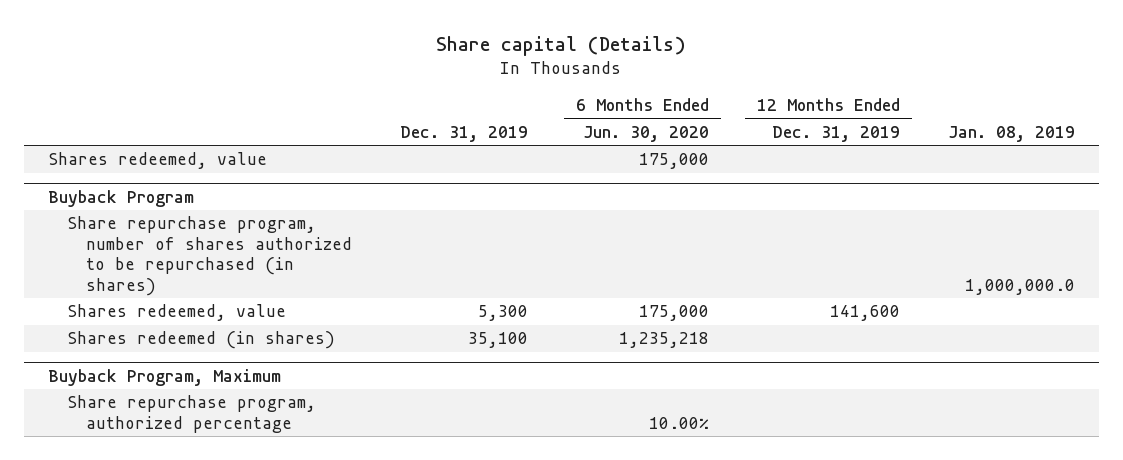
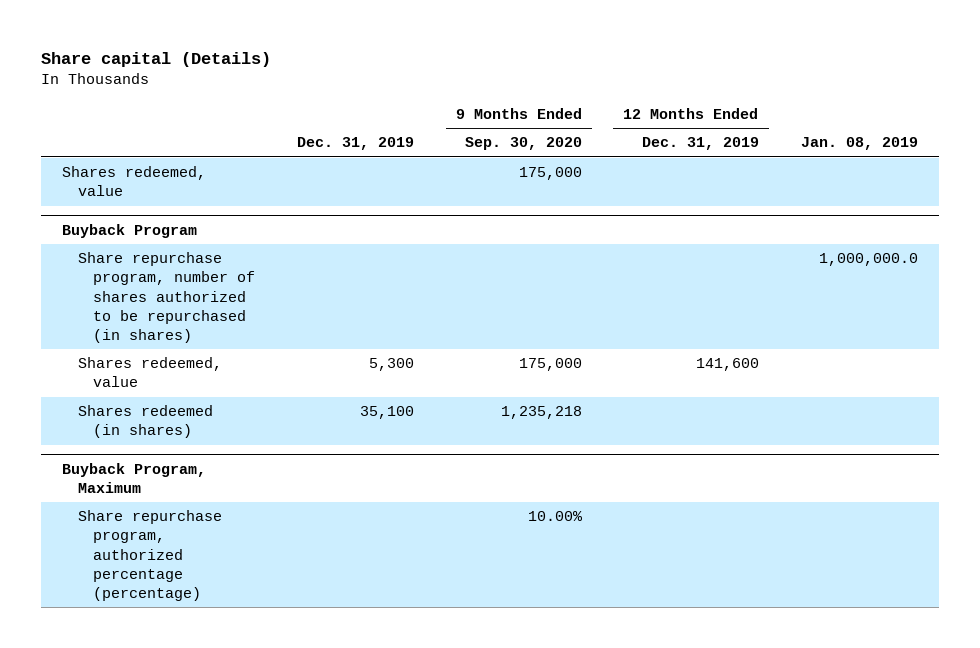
- | Dec. 31, 2019 | 6 Months Ended Jun. 30, 2020 | 12 Months Ended Dec. 31, 2019 | Jan. 08, 2019
+ | Dec. 31, 2019 | 9 Months Ended Sep. 30, 2020 | 12 Months Ended Dec. 31, 2019 | Jan. 08, 2019
@ Buyback Program, Maximum
- Share repurchase program, authorized percentage | | 10.00% | |
+ Share repurchase program, authorized percentage (percentage) | | 10.00% | |

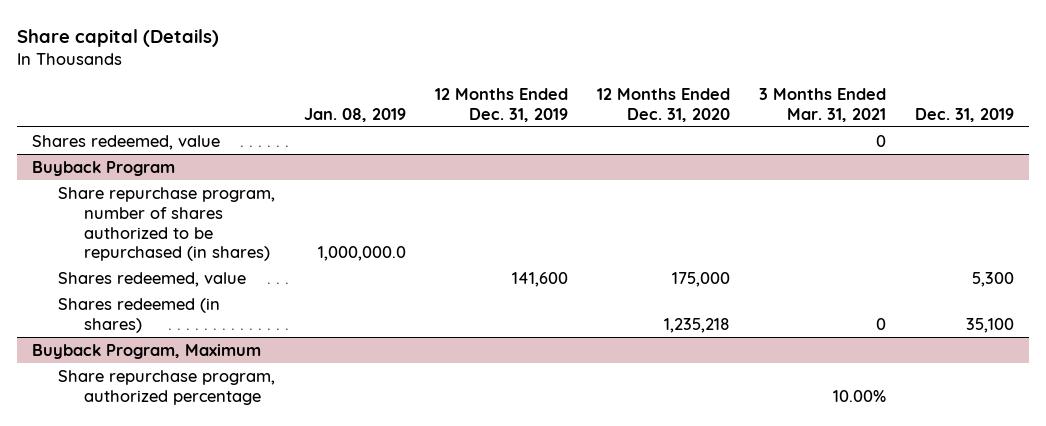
- | Dec. 31, 2019 | 9 Months Ended Sep. 30, 2020 | 12 Months Ended Dec. 31, 2019 | Jan. 08, 2019
+ | Jan. 08, 2019 | 12 Months Ended Dec. 31, 2019 | 12 Months Ended Dec. 31, 2020 | 3 Months Ended Mar. 31, 2021 | Dec. 31, 2019
@ Buyback Program, Maximum
- Share repurchase program, authorized percentage (percentage) | | 10.00% | |
+ Share repurchase program, authorized percentage | | | | 10.00% |

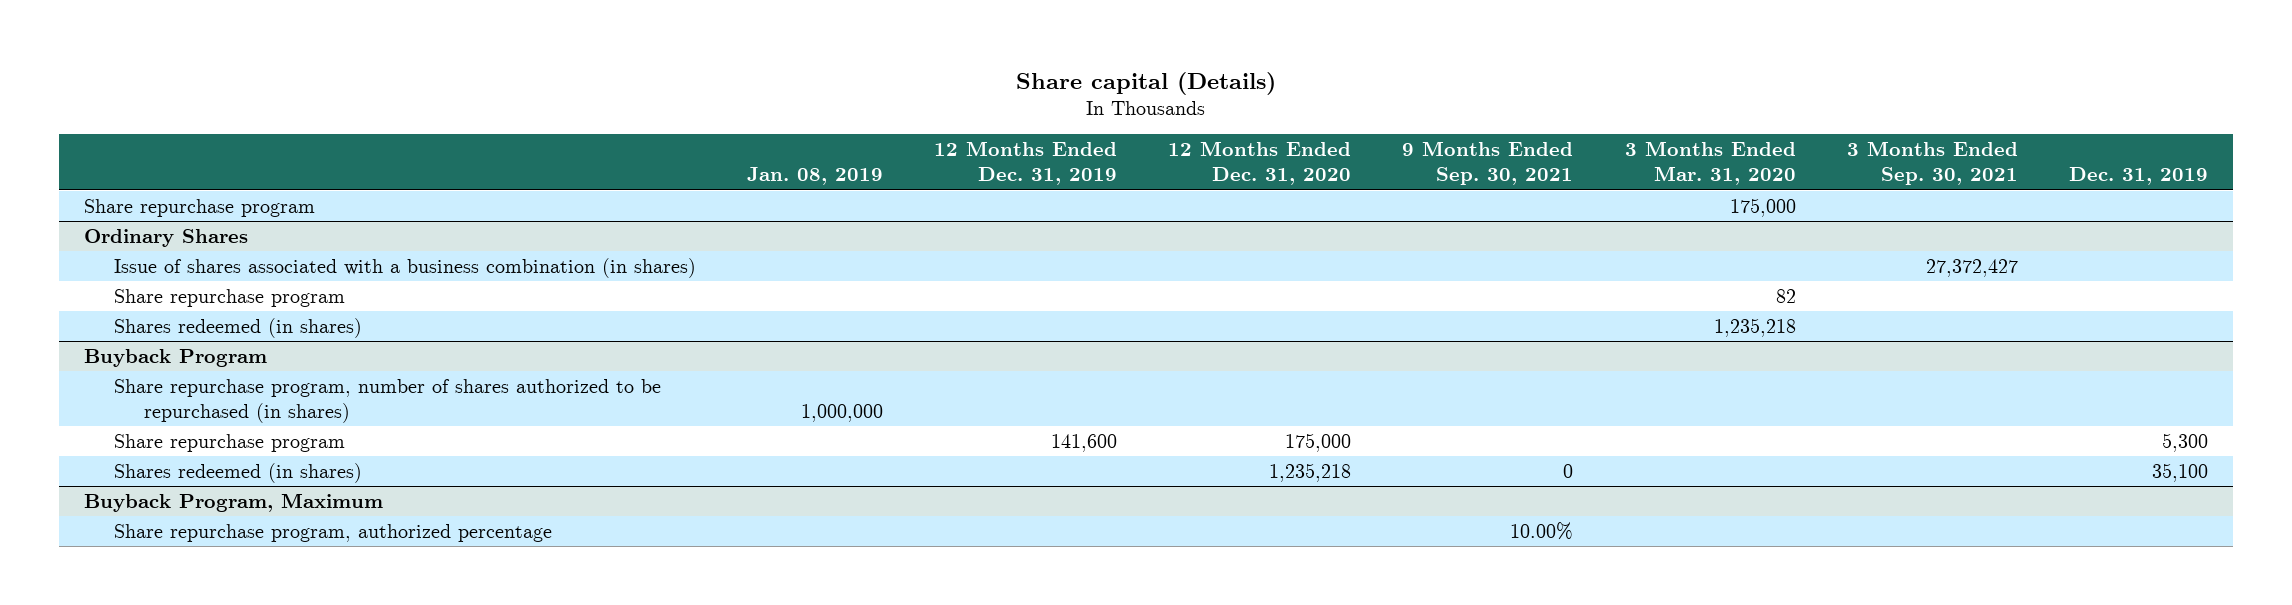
- | Jan. 08, 2019 | 12 Months Ended Dec. 31, 2019 | 12 Months Ended Dec. 31, 2020 | 3 Months Ended Mar. 31, 2021 | Dec. 31, 2019
+ | Jan. 08, 2019 | 12 Months Ended Dec. 31, 2019 | 12 Months Ended Dec. 31, 2020 | 9 Months Ended Sep. 30, 2021 | 3 Months Ended Mar. 31, 2020 | 3 Months Ended Sep. 30, 2021 | Dec. 31, 2019
- Shares redeemed, value | | | | 0 |
+ Share repurchase program | | | | | 175,000 | |
+ Ordinary Shares
+ Issue of shares associated with a business combination (in shares) | | | | | | 27,372,427 |
+ Share repurchase program | | | | | 82 | |
+ Shares redeemed (in shares) | | | | | 1,235,218 | |
@ Buyback Program
- Share repurchase program, number of shares authorized to be repurchased (in shares) | 1,000,000.0 | | | |
- Shares redeemed, value | | 141,600 | 175,000 | | 5,300
+ Share repurchase program, number of shares authorized to be repurchased (in shares) | 1,000,000 | | | | | |
+ Share repurchase program | | 141,600 | 175,000 | | | | 5,300

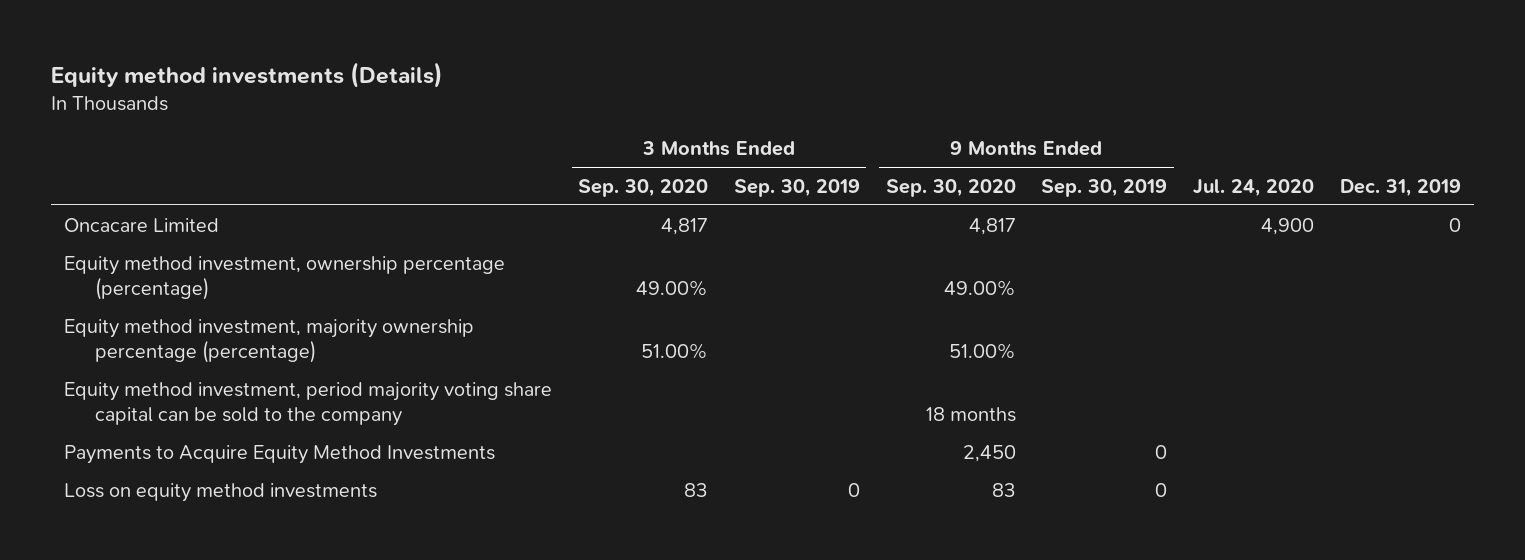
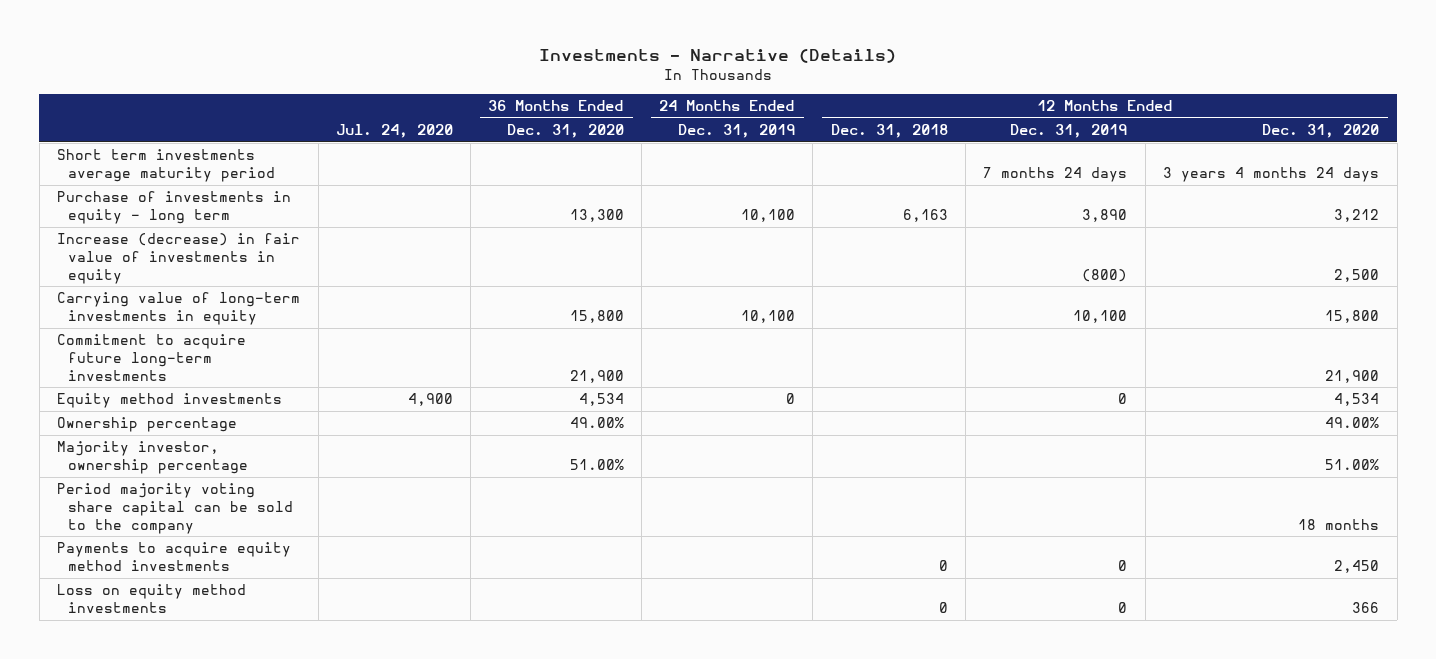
- Equity method investments (Details)
+ Investments - Narrative (Details)
- | 3 Months Ended Sep. 30, 2020 | 3 Months Ended Sep. 30, 2019 | 9 Months Ended Sep. 30, 2020 | 9 Months Ended Sep. 30, 2019 | Jul. 24, 2020 | Dec. 31, 2019
+ | Jul. 24, 2020 | 36 Months Ended Dec. 31, 2020 | 24 Months Ended Dec. 31, 2019 | 12 Months Ended Dec. 31, 2018 | 12 Months Ended Dec. 31, 2019 | 12 Months Ended Dec. 31, 2020
- Oncacare Limited | 4,817 | | 4,817 | | 4,900 | 0
- Equity method investment, ownership percentage (percentage) | 49.00% | | 49.00% | | |
- Equity method investment, majority ownership percentage (percentage) | 51.00% | | 51.00% | | |
- Equity method investment, period majority voting share capital can be sold to the company | | | 18 months | | |
- Payments to Acquire Equity Method Investments | | | 2,450 | 0 | |
+ Short term investments average maturity period | | | | | 7 months 24 days | 3 years 4 months 24 days
+ Purchase of investments in equity - long term | | 13,300 | 10,100 | 6,163 | 3,890 | 3,212
+ Increase (decrease) in fair value of investments in equity | | | | | (800) | 2,500
+ Carrying value of long-term investments in equity | | 15,800 | 10,100 | | 10,100 | 15,800
+ Commitment to acquire future long-term investments | | 21,900 | | | | 21,900
+ Equity method investments | 4,900 | 4,534 | 0 | | 0 | 4,534
+ Ownership percentage | | 49.00% | | | | 49.00%
+ Majority investor, ownership percentage | | 51.00% | | | | 51.00%
+ Period majority voting share capital can be sold to the company | | | | | | 18 months
+ Payments to acquire equity method investments | | | | 0 | 0 | 2,450

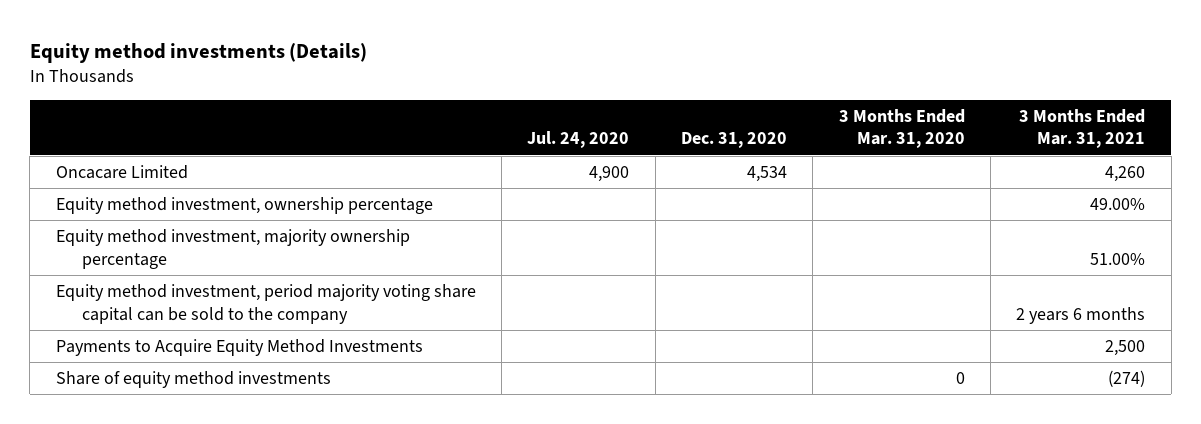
- Investments - Narrative (Details)
+ Equity method investments (Details)
- | Jul. 24, 2020 | 36 Months Ended Dec. 31, 2020 | 24 Months Ended Dec. 31, 2019 | 12 Months Ended Dec. 31, 2018 | 12 Months Ended Dec. 31, 2019 | 12 Months Ended Dec. 31, 2020
+ | Jul. 24, 2020 | Dec. 31, 2020 | 3 Months Ended Mar. 31, 2020 | 3 Months Ended Mar. 31, 2021
- Short term investments average maturity period | | | | | 7 months 24 days | 3 years 4 months 24 days
- Purchase of investments in equity - long term | | 13,300 | 10,100 | 6,163 | 3,890 | 3,212
- Increase (decrease) in fair value of investments in equity | | | | | (800) | 2,500
- Carrying value of long-term investments in equity | | 15,800 | 10,100 | | 10,100 | 15,800
- Commitment to acquire future long-term investments | | 21,900 | | | | 21,900
- Equity method investments | 4,900 | 4,534 | 0 | | 0 | 4,534
- Ownership percentage | | 49.00% | | | | 49.00%
- Majority investor, ownership percentage | | 51.00% | | | | 51.00%
- Period majority voting share capital can be sold to the company | | | | | | 18 months
- Payments to acquire equity method investments | | | | 0 | 0 | 2,450
- Loss on equity method investments | | | | 0 | 0 | 366
+ Oncacare Limited | 4,900 | 4,534 | | 4,260
+ Equity method investment, ownership percentage | | | | 49.00%
+ Equity method investment, majority ownership percentage | | | | 51.00%
+ Equity method investment, period majority voting share capital can be sold to the company | | | | 2 years 6 months
+ Payments to Acquire Equity Method Investments | | | | 2,500
+ Share of equity method investments | | | 0 | (274)

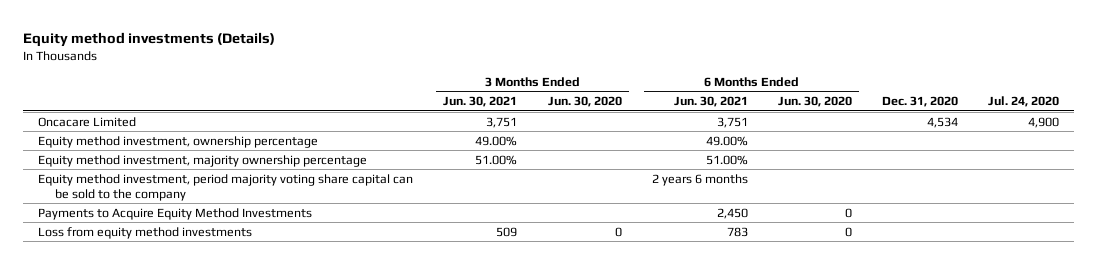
- | Jul. 24, 2020 | Dec. 31, 2020 | 3 Months Ended Mar. 31, 2020 | 3 Months Ended Mar. 31, 2021
+ | 3 Months Ended Jun. 30, 2021 | 3 Months Ended Jun. 30, 2020 | 6 Months Ended Jun. 30, 2021 | 6 Months Ended Jun. 30, 2020 | Dec. 31, 2020 | Jul. 24, 2020
- Share of equity method investments | | | 0 | (274)
+ Loss from equity method investments | 509 | 0 | 783 | 0 | |

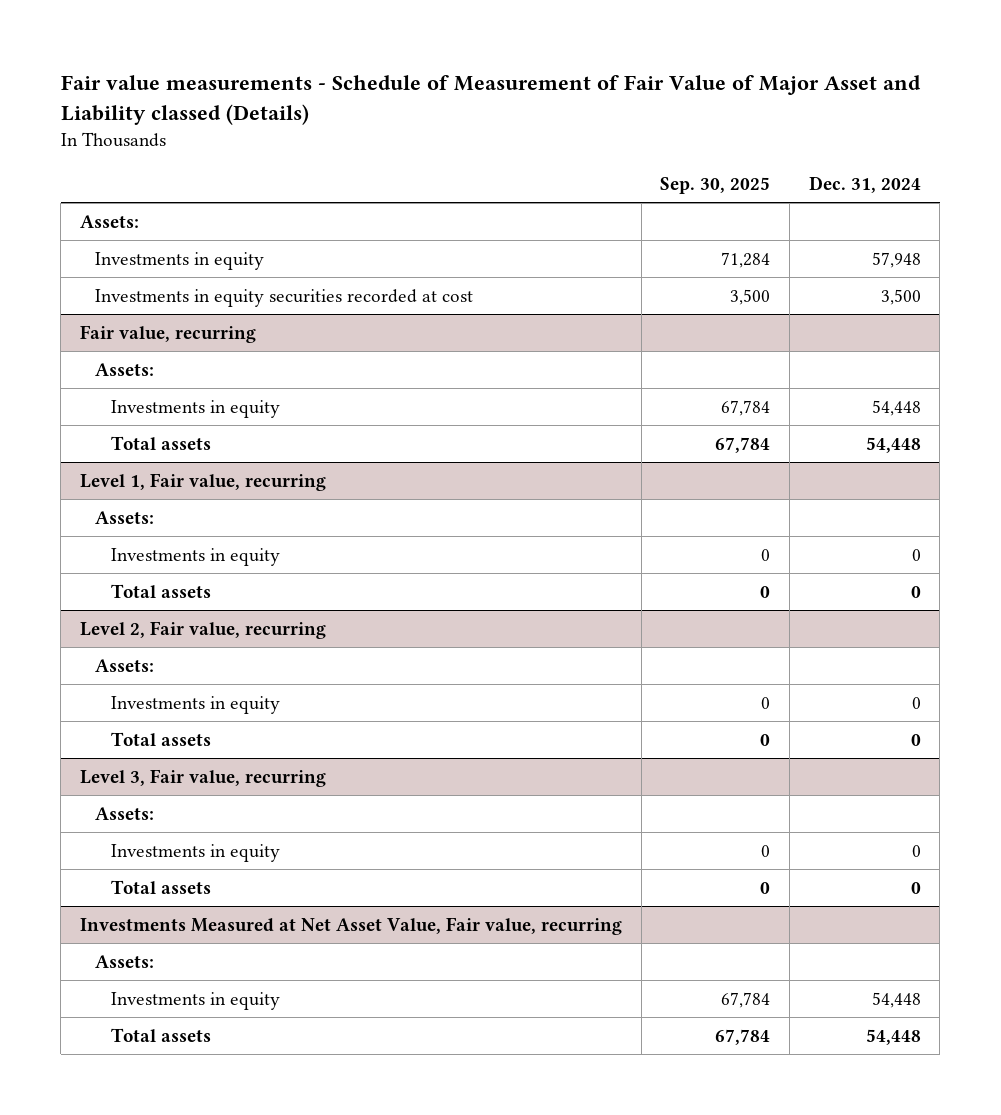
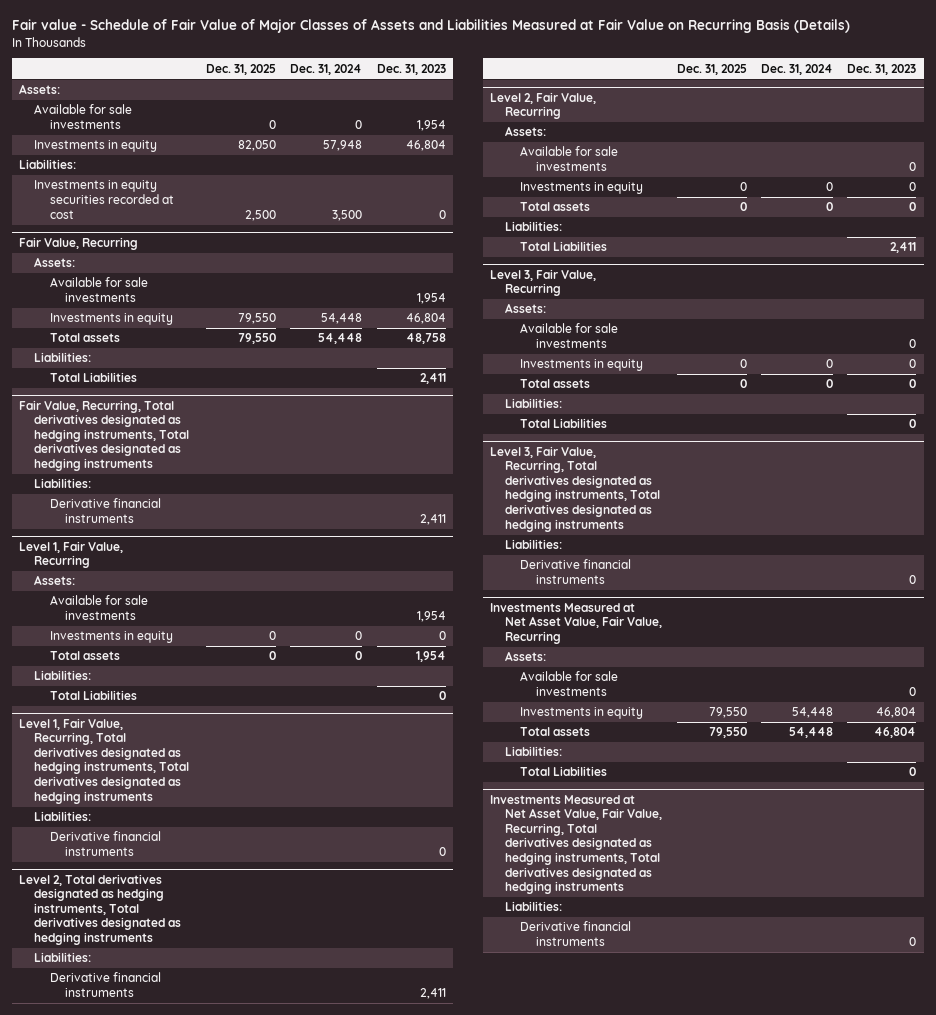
- Fair value measurements - Schedule of Measurement of Fair Value of Major Asset and Liability classed (Details)
+ Fair value - Schedule of Fair Value of Major Classes of Assets and Liabilities Measured at Fair Value on Recurring Basis (Details)
- | Sep. 30, 2025 | Dec. 31, 2024
+ | Dec. 31, 2025 | Dec. 31, 2024 | Dec. 31, 2023
+ Available for sale investments | 0 | 0 | 1,954
+ Liabilities:
- Fair value, recurring
+ Fair Value, Recurring
+ Available for sale investments | | | 1,954
- Level 1, Fair value, recurring
+ Liabilities:
+ Total Liabilities | | | 2,411
+ Fair Value, Recurring, Total derivatives designated as hedging instruments, Total derivatives designated as hedging instruments
+ Liabilities:
+ Derivative financial instruments | | | 2,411
+ Level 1, Fair Value, Recurring
+ Available for sale investments | | | 1,954
- Level 2, Fair value, recurring
+ Liabilities:
+ Total Liabilities | | | 0
+ Level 1, Fair Value, Recurring, Total derivatives designated as hedging instruments, Total derivatives designated as hedging instruments
+ Liabilities:
+ Derivative financial instruments | | | 0
+ Level 2, Total derivatives designated as hedging instruments, Total derivatives designated as hedging instruments
+ Liabilities:
+ Derivative financial instruments | | | 2,411
+ Level 2, Fair Value, Recurring
+ Available for sale investments | | | 0
- Level 3, Fair value, recurring
+ Liabilities:
+ Total Liabilities | | | 2,411
+ Level 3, Fair Value, Recurring
+ Available for sale investments | | | 0
- Investments Measured at Net Asset Value, Fair value, recurring
+ Liabilities:
+ Total Liabilities | | | 0
+ Level 3, Fair Value, Recurring, Total derivatives designated as hedging instruments, Total derivatives designated as hedging instruments
+ Liabilities:
+ Derivative financial instruments | | | 0
+ Investments Measured at Net Asset Value, Fair Value, Recurring
+ Available for sale investments | | | 0
+ Liabilities:
+ Total Liabilities | | | 0
+ Investments Measured at Net Asset Value, Fair Value, Recurring, Total derivatives designated as hedging instruments, Total derivatives designated as hedging instruments
+ Liabilities:
+ Derivative financial instruments | | | 0

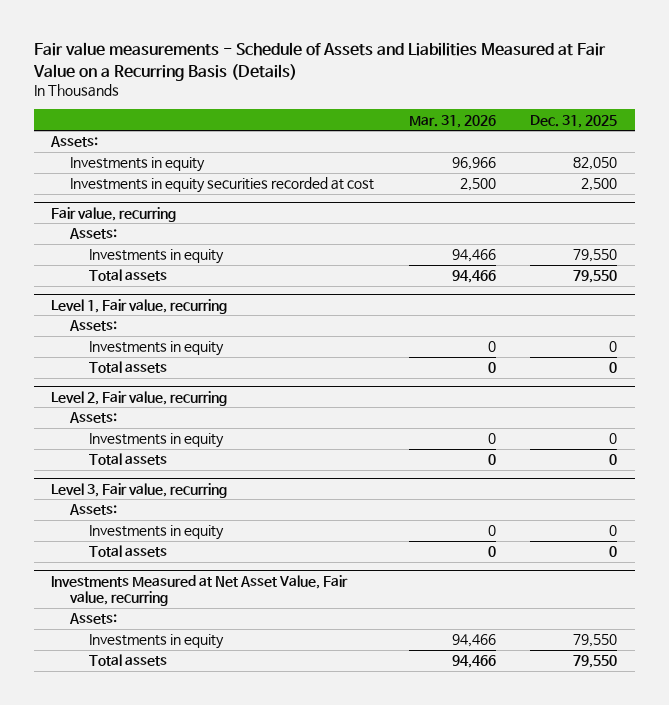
- Fair value - Schedule of Fair Value of Major Classes of Assets and Liabilities Measured at Fair Value on Recurring Basis (Details)
+ Fair value measurements - Schedule of Assets and Liabilities Measured at Fair Value on a Recurring Basis (Details)
- | Dec. 31, 2025 | Dec. 31, 2024 | Dec. 31, 2023
+ | Mar. 31, 2026 | Dec. 31, 2025
- Available for sale investments | 0 | 0 | 1,954
- Liabilities:
- Fair Value, Recurring
+ Fair value, recurring
- Available for sale investments | | | 1,954
- Liabilities:
- Total Liabilities | | | 2,411
- Fair Value, Recurring, Total derivatives designated as hedging instruments, Total derivatives designated as hedging instruments
- Liabilities:
- Derivative financial instruments | | | 2,411
- Level 1, Fair Value, Recurring
+ Level 1, Fair value, recurring
- Available for sale investments | | | 1,954
- Liabilities:
- Total Liabilities | | | 0
- Level 1, Fair Value, Recurring, Total derivatives designated as hedging instruments, Total derivatives designated as hedging instruments
- Liabilities:
- Derivative financial instruments | | | 0
- Level 2, Total derivatives designated as hedging instruments, Total derivatives designated as hedging instruments
- Liabilities:
- Derivative financial instruments | | | 2,411
- Level 2, Fair Value, Recurring
+ Level 2, Fair value, recurring
- Available for sale investments | | | 0
- Liabilities:
- Total Liabilities | | | 2,411
- Level 3, Fair Value, Recurring
+ Level 3, Fair value, recurring
- Available for sale investments | | | 0
- Liabilities:
- Total Liabilities | | | 0
- Level 3, Fair Value, Recurring, Total derivatives designated as hedging instruments, Total derivatives designated as hedging instruments
- Liabilities:
- Derivative financial instruments | | | 0
- Investments Measured at Net Asset Value, Fair Value, Recurring
+ Investments Measured at Net Asset Value, Fair value, recurring
- Available for sale investments | | | 0
- Liabilities:
- Total Liabilities | | | 0
- Investments Measured at Net Asset Value, Fair Value, Recurring, Total derivatives designated as hedging instruments, Total derivatives designated as hedging instruments
- Liabilities:
- Derivative financial instruments | | | 0

